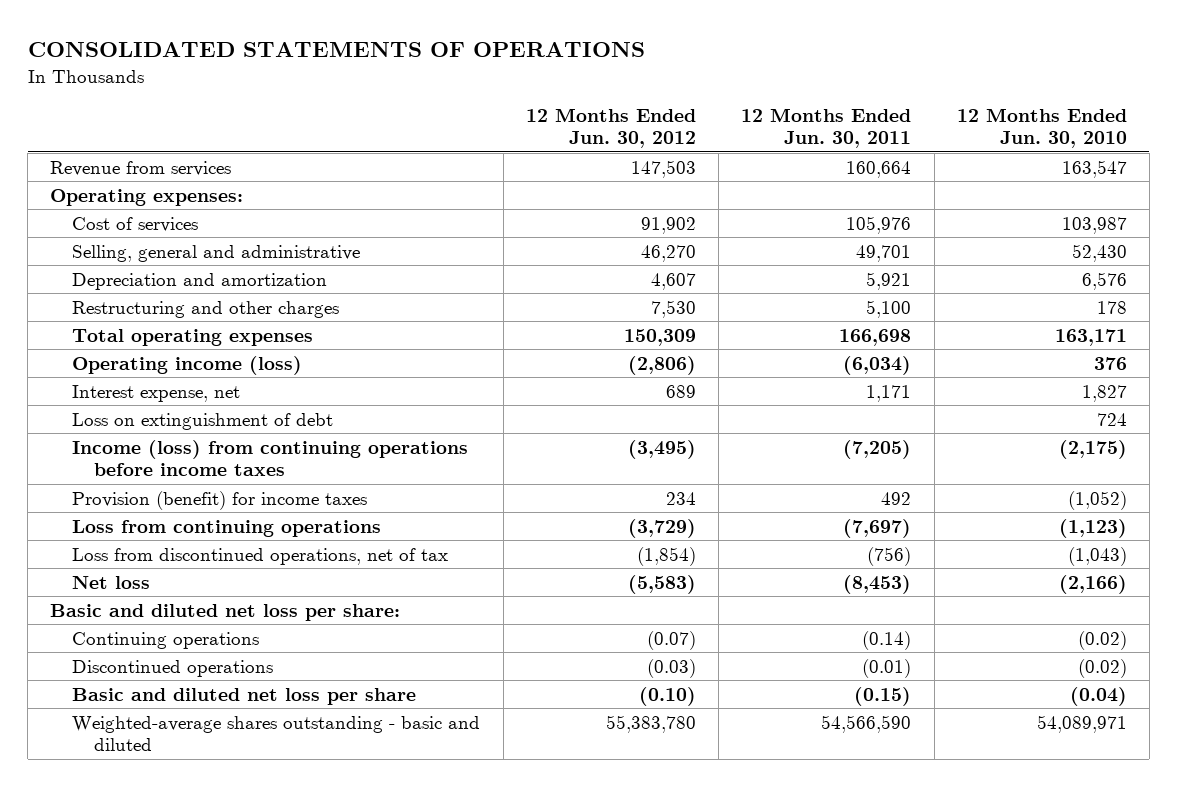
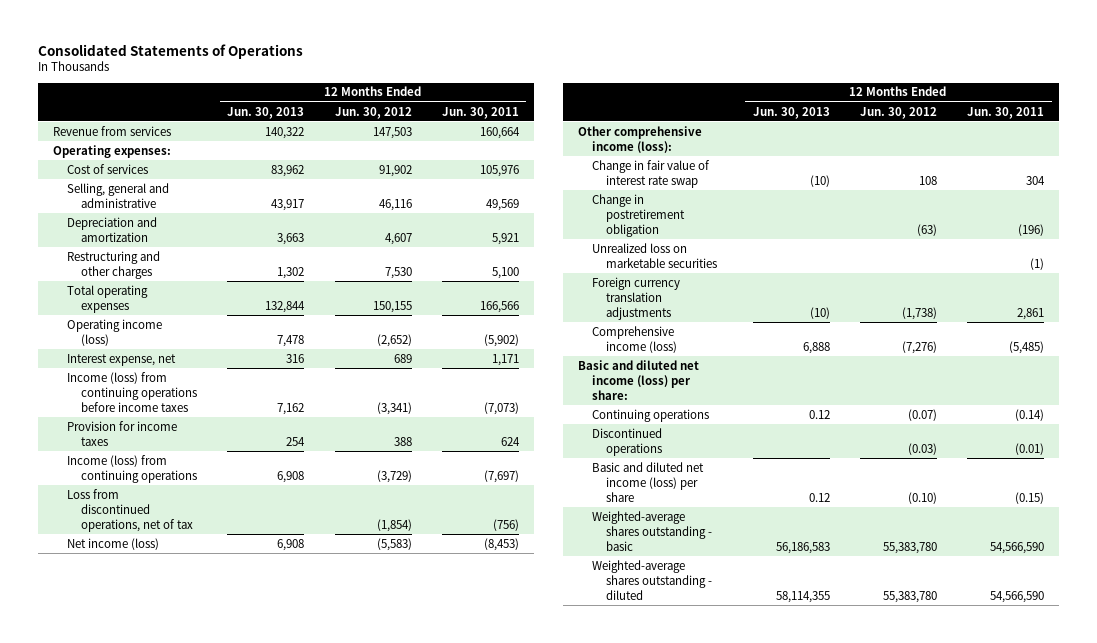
- CONSOLIDATED STATEMENTS OF OPERATIONS
+ Consolidated Statements of Operations
- | 12 Months Ended Jun. 30, 2012 | 12 Months Ended Jun. 30, 2011 | 12 Months Ended Jun. 30, 2010
+ | 12 Months Ended Jun. 30, 2013 | 12 Months Ended Jun. 30, 2012 | 12 Months Ended Jun. 30, 2011
- Selling, general and administrative | 46,270 | 49,701 | 52,430
+ Selling, general and administrative | 43,917 | 46,116 | 49,569
- Total operating expenses | 150,309 | 166,698 | 163,171
- Operating income (loss) | (2,806) | (6,034) | 376
+ Total operating expenses | 132,844 | 150,155 | 166,566
+ Operating income (loss) | 7,478 | (2,652) | (5,902)
- Loss on extinguishment of debt | | | 724
- Income (loss) from continuing operations before income taxes | (3,495) | (7,205) | (2,175)
- Provision (benefit) for income taxes | 234 | 492 | (1,052)
- Loss from continuing operations | (3,729) | (7,697) | (1,123)
+ Income (loss) from continuing operations before income taxes | 7,162 | (3,341) | (7,073)
+ Provision for income taxes | 254 | 388 | 624
+ Income (loss) from continuing operations | 6,908 | (3,729) | (7,697)
- Net loss | (5,583) | (8,453) | (2,166)
- Basic and diluted net loss per share:
+ Net income (loss) | 6,908 | (5,583) | (8,453)
+ Other comprehensive income (loss):
+ Change in fair value of interest rate swap | (10) | 108 | 304
+ Change in postretirement obligation | | (63) | (196)
+ Unrealized loss on marketable securities | | | (1)
+ Foreign currency translation adjustments | (10) | (1,738) | 2,861
+ Comprehensive income (loss) | 6,888 | (7,276) | (5,485)
+ Basic and diluted net income (loss) per share:
- Basic and diluted net loss per share | (0.10) | (0.15) | (0.04)
- Weighted-average shares outstanding - basic and diluted | 55,383,780 | 54,566,590 | 54,089,971
+ Basic and diluted net income (loss) per share | 0.12 | (0.10) | (0.15)
+ Weighted-average shares outstanding - basic | 56,186,583 | 55,383,780 | 54,566,590
+ Weighted-average shares outstanding - diluted | 58,114,355 | 55,383,780 | 54,566,590

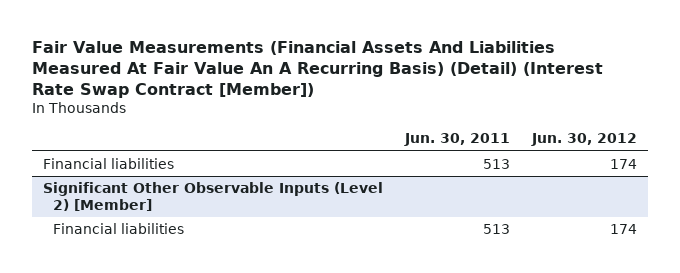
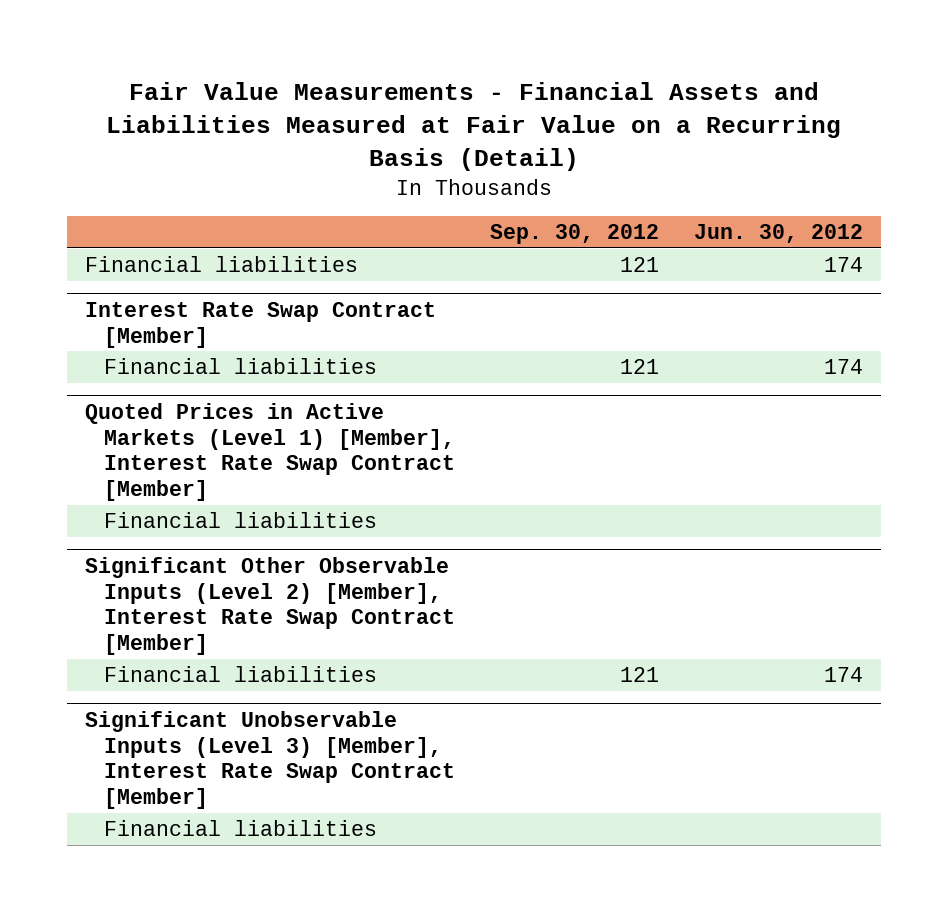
- Fair Value Measurements (Financial Assets And Liabilities Measured At Fair Value An A Recurring Basis) (Detail) (Interest Rate Swap Contract [Member])
+ Fair Value Measurements - Financial Assets and Liabilities Measured at Fair Value on a Recurring Basis (Detail)
- | Jun. 30, 2011 | Jun. 30, 2012
+ | Sep. 30, 2012 | Jun. 30, 2012
- Significant Other Observable Inputs (Level 2) [Member]
+ Interest Rate Swap Contract [Member]
+ Quoted Prices in Active Markets (Level 1) [Member], Interest Rate Swap Contract [Member]
+ Financial liabilities
+ Significant Other Observable Inputs (Level 2) [Member], Interest Rate Swap Contract [Member]
+ Financial liabilities | 121 | 174
+ Significant Unobservable Inputs (Level 3) [Member], Interest Rate Swap Contract [Member]
+ Financial liabilities

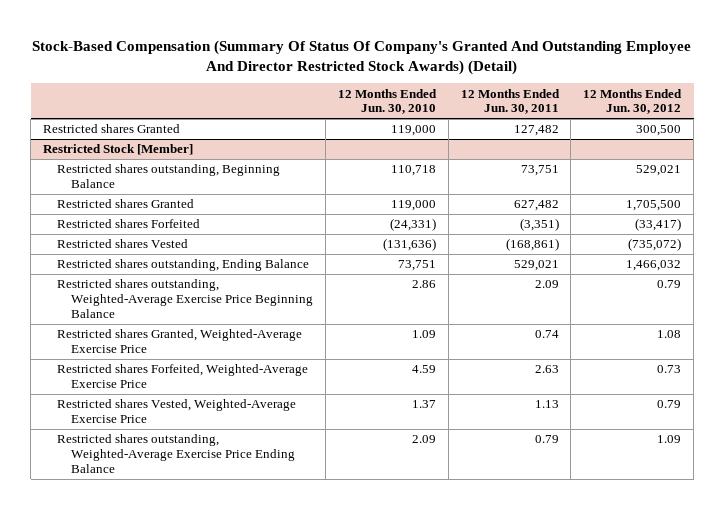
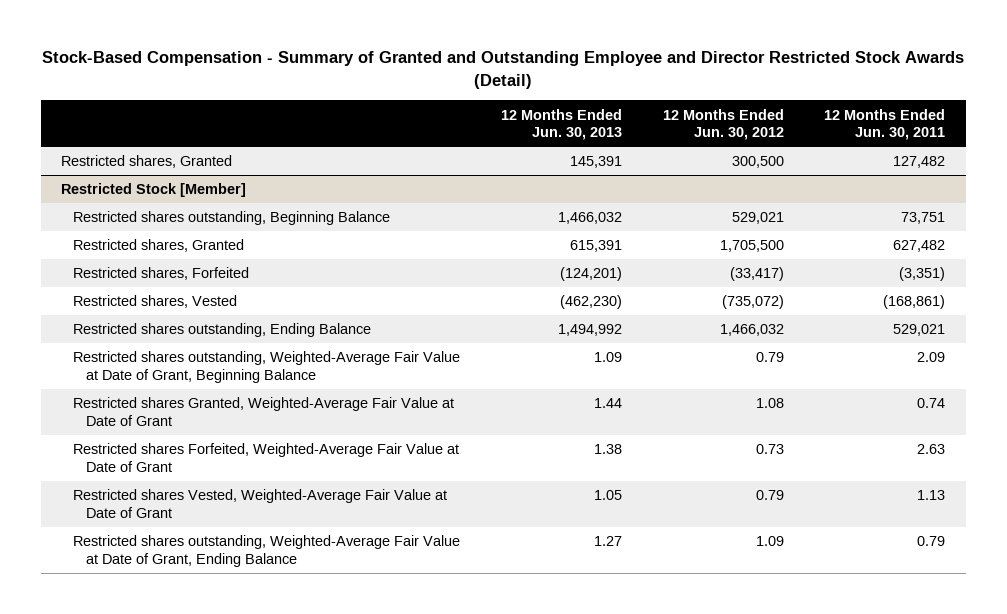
- Stock-Based Compensation (Summary Of Status Of Company's Granted And Outstanding Employee And Director Restricted Stock Awards) (Detail)
+ Stock-Based Compensation - Summary of Granted and Outstanding Employee and Director Restricted Stock Awards (Detail)
- | 12 Months Ended Jun. 30, 2010 | 12 Months Ended Jun. 30, 2011 | 12 Months Ended Jun. 30, 2012
+ | 12 Months Ended Jun. 30, 2013 | 12 Months Ended Jun. 30, 2012 | 12 Months Ended Jun. 30, 2011
- Restricted shares Granted | 119,000 | 127,482 | 300,500
+ Restricted shares, Granted | 145,391 | 300,500 | 127,482
@ Restricted Stock [Member]
- Restricted shares Granted | 119,000 | 627,482 | 1,705,500
- Restricted shares Forfeited | (24,331) | (3,351) | (33,417)
- Restricted shares Vested | (131,636) | (168,861) | (735,072)
+ Restricted shares, Granted | 615,391 | 1,705,500 | 627,482
+ Restricted shares, Forfeited | (124,201) | (33,417) | (3,351)
+ Restricted shares, Vested | (462,230) | (735,072) | (168,861)
- Restricted shares outstanding, Weighted-Average Exercise Price Beginning Balance | 2.86 | 2.09 | 0.79
- Restricted shares Granted, Weighted-Average Exercise Price | 1.09 | 0.74 | 1.08
- Restricted shares Forfeited, Weighted-Average Exercise Price | 4.59 | 2.63 | 0.73
- Restricted shares Vested, Weighted-Average Exercise Price | 1.37 | 1.13 | 0.79
- Restricted shares outstanding, Weighted-Average Exercise Price Ending Balance | 2.09 | 0.79 | 1.09
+ Restricted shares outstanding, Weighted-Average Fair Value at Date of Grant, Beginning Balance | 1.09 | 0.79 | 2.09
+ Restricted shares Granted, Weighted-Average Fair Value at Date of Grant | 1.44 | 1.08 | 0.74
+ Restricted shares Forfeited, Weighted-Average Fair Value at Date of Grant | 1.38 | 0.73 | 2.63
+ Restricted shares Vested, Weighted-Average Fair Value at Date of Grant | 1.05 | 0.79 | 1.13
+ Restricted shares outstanding, Weighted-Average Fair Value at Date of Grant, Ending Balance | 1.27 | 1.09 | 0.79

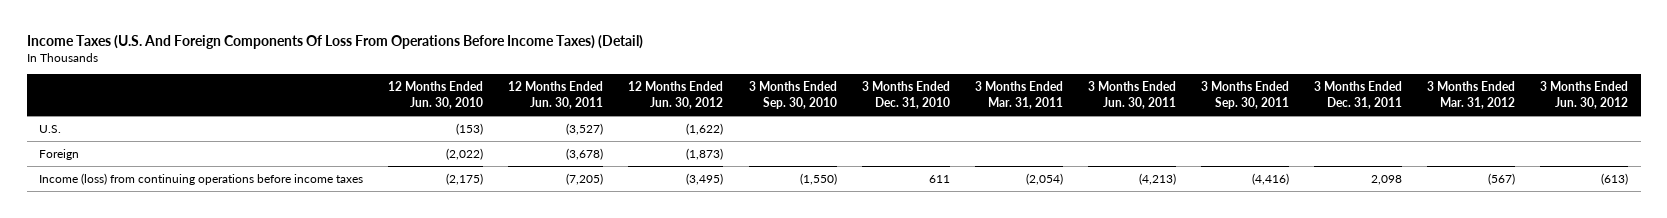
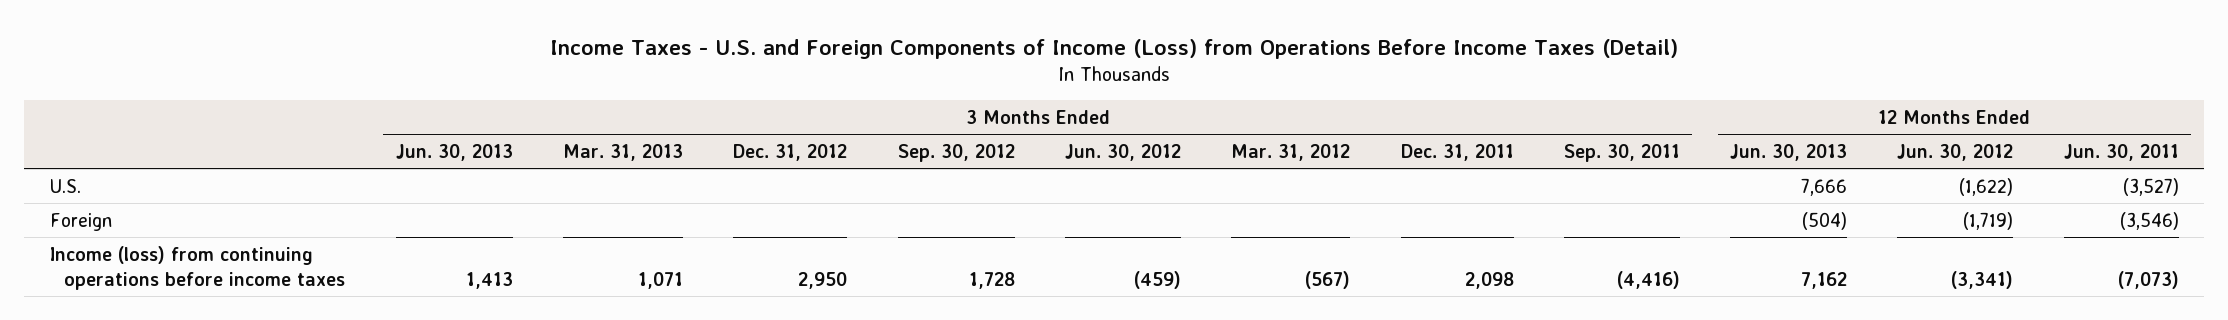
- Income Taxes (U.S. And Foreign Components Of Loss From Operations Before Income Taxes) (Detail)
+ Income Taxes - U.S. and Foreign Components of Income (Loss) from Operations Before Income Taxes (Detail)
- | 12 Months Ended Jun. 30, 2010 | 12 Months Ended Jun. 30, 2011 | 12 Months Ended Jun. 30, 2012 | 3 Months Ended Sep. 30, 2010 | 3 Months Ended Dec. 31, 2010 | 3 Months Ended Mar. 31, 2011 | 3 Months Ended Jun. 30, 2011 | 3 Months Ended Sep. 30, 2011 | 3 Months Ended Dec. 31, 2011 | 3 Months Ended Mar. 31, 2012 | 3 Months Ended Jun. 30, 2012
+ | 3 Months Ended Jun. 30, 2013 | 3 Months Ended Mar. 31, 2013 | 3 Months Ended Dec. 31, 2012 | 3 Months Ended Sep. 30, 2012 | 3 Months Ended Jun. 30, 2012 | 3 Months Ended Mar. 31, 2012 | 3 Months Ended Dec. 31, 2011 | 3 Months Ended Sep. 30, 2011 | 12 Months Ended Jun. 30, 2013 | 12 Months Ended Jun. 30, 2012 | 12 Months Ended Jun. 30, 2011
- Foreign | (2,022) | (3,678) | (1,873) | | | | | | | |
- Income (loss) from continuing operations before income taxes | (2,175) | (7,205) | (3,495) | (1,550) | 611 | (2,054) | (4,213) | (4,416) | 2,098 | (567) | (613)
+ Foreign | | | | | | | | | (504) | (1,719) | (3,546)
+ Income (loss) from continuing operations before income taxes | 1,413 | 1,071 | 2,950 | 1,728 | (459) | (567) | 2,098 | (4,416) | 7,162 | (3,341) | (7,073)

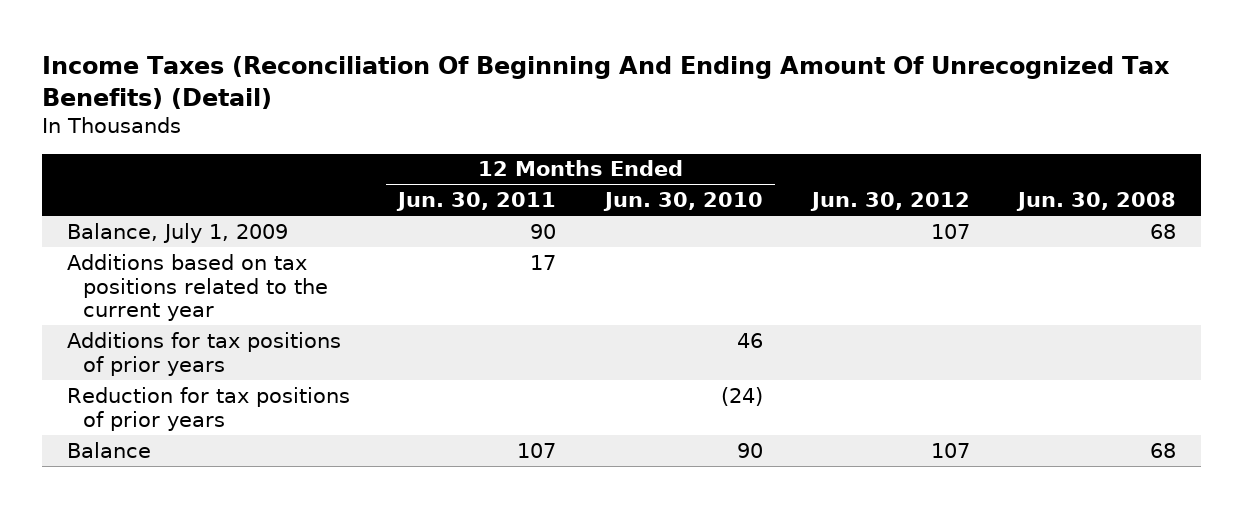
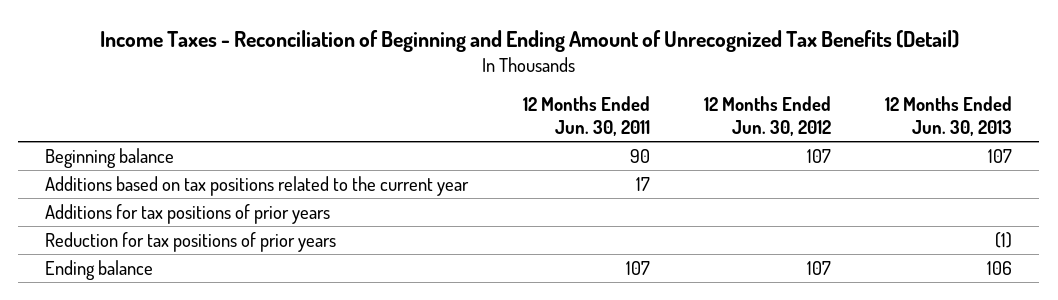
- Income Taxes (Reconciliation Of Beginning And Ending Amount Of Unrecognized Tax Benefits) (Detail)
+ Income Taxes - Reconciliation of Beginning and Ending Amount of Unrecognized Tax Benefits (Detail)
- | 12 Months Ended Jun. 30, 2011 | 12 Months Ended Jun. 30, 2010 | Jun. 30, 2012 | Jun. 30, 2008
+ | 12 Months Ended Jun. 30, 2011 | 12 Months Ended Jun. 30, 2012 | 12 Months Ended Jun. 30, 2013
- Balance, July 1, 2009 | 90 | | 107 | 68
+ Beginning balance | 90 | 107 | 107
- Balance | 107 | 90 | 107 | 68
+ Ending balance | 107 | 107 | 106

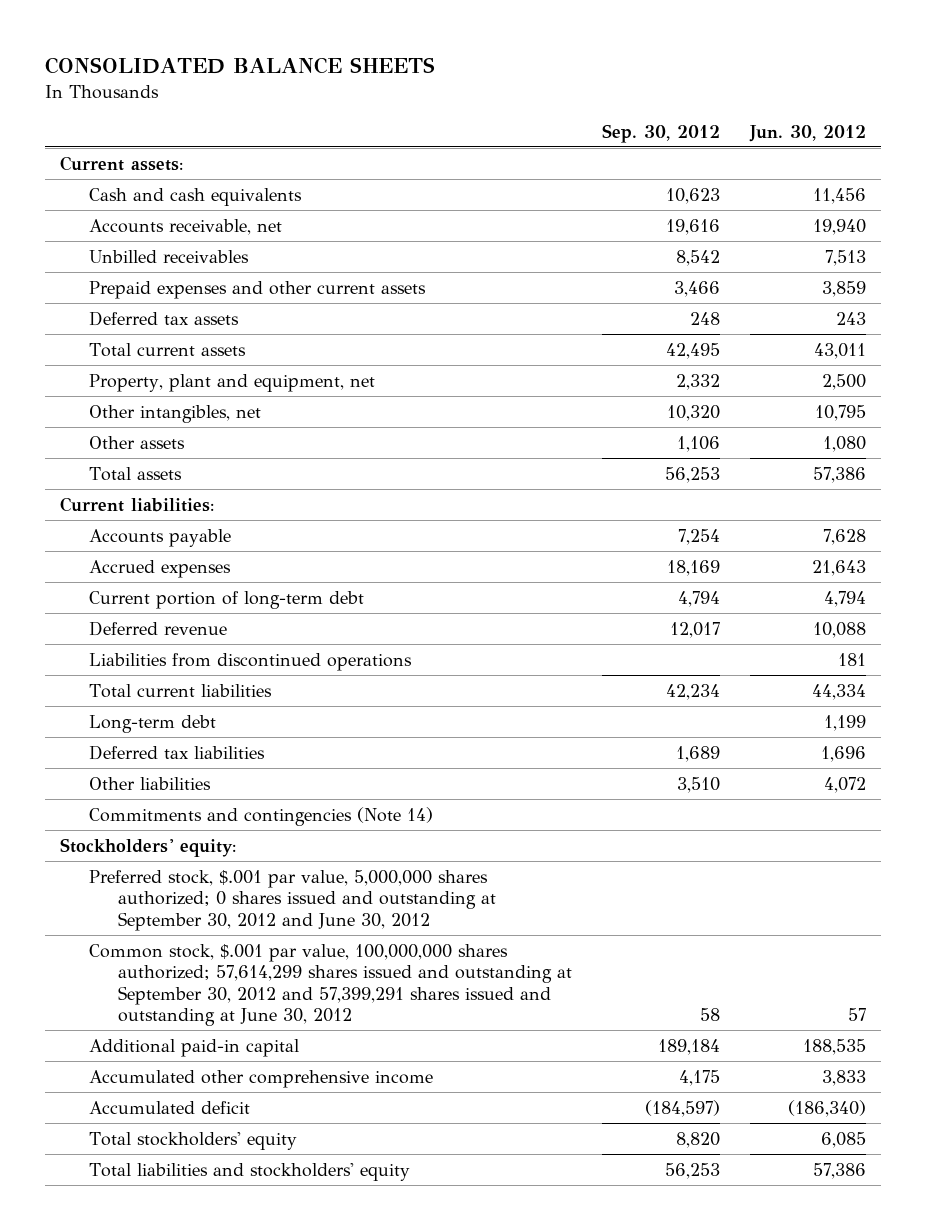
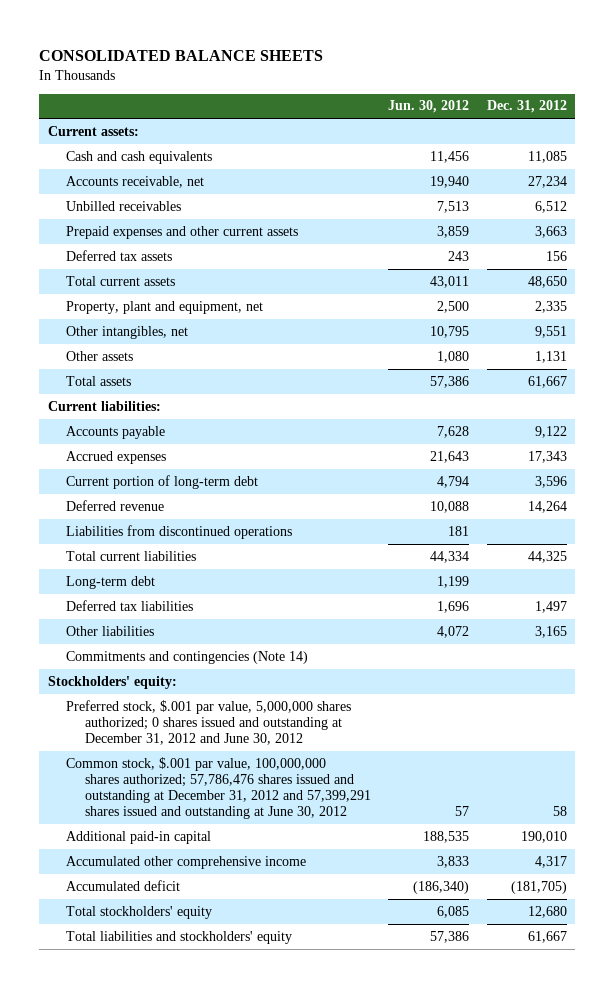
- | Sep. 30, 2012 | Jun. 30, 2012
+ | Jun. 30, 2012 | Dec. 31, 2012
- Preferred stock, $.001 par value, 5,000,000 shares authorized; 0 shares issued and outstanding at September 30, 2012 and June 30, 2012
- Common stock, $.001 par value, 100,000,000 shares authorized; 57,614,299 shares issued and outstanding at September 30, 2012 and 57,399,291 shares issued and outstanding at June 30, 2012 | 58 | 57
+ Preferred stock, $.001 par value, 5,000,000 shares authorized; 0 shares issued and outstanding at December 31, 2012 and June 30, 2012
+ Common stock, $.001 par value, 100,000,000 shares authorized; 57,786,476 shares issued and outstanding at December 31, 2012 and 57,399,291 shares issued and outstanding at June 30, 2012 | 57 | 58

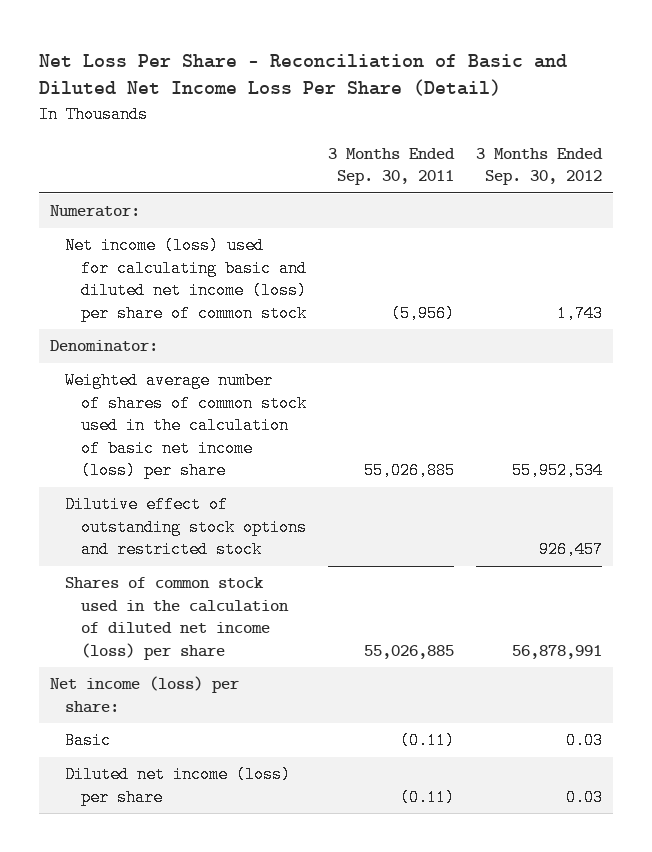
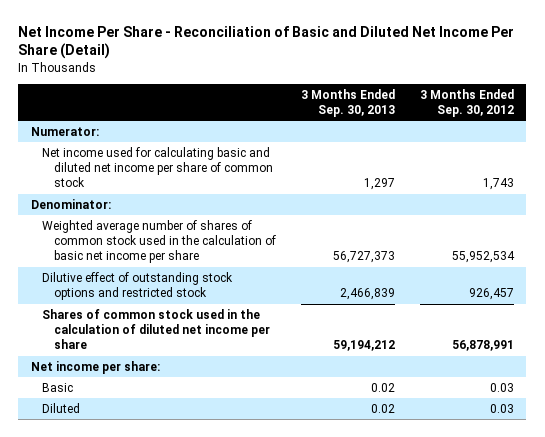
- Net Loss Per Share - Reconciliation of Basic and Diluted Net Income Loss Per Share (Detail)
+ Net Income Per Share - Reconciliation of Basic and Diluted Net Income Per Share (Detail)
- | 3 Months Ended Sep. 30, 2011 | 3 Months Ended Sep. 30, 2012
+ | 3 Months Ended Sep. 30, 2013 | 3 Months Ended Sep. 30, 2012
- Net income (loss) used for calculating basic and diluted net income (loss) per share of common stock | (5,956) | 1,743
+ Net income used for calculating basic and diluted net income per share of common stock | 1,297 | 1,743
- Weighted average number of shares of common stock used in the calculation of basic net income (loss) per share | 55,026,885 | 55,952,534
+ Weighted average number of shares of common stock used in the calculation of basic net income per share | 56,727,373 | 55,952,534
- Shares of common stock used in the calculation of diluted net income (loss) per share | 55,026,885 | 56,878,991
- Net income (loss) per share:
+ Shares of common stock used in the calculation of diluted net income per share | 59,194,212 | 56,878,991
+ Net income per share:
- Diluted net income (loss) per share | (0.11) | 0.03
+ Diluted | 0.02 | 0.03

